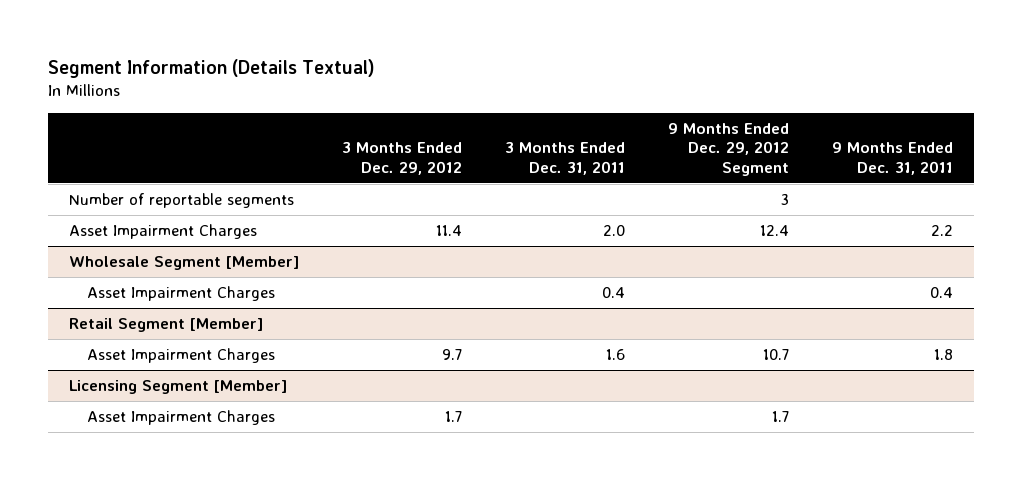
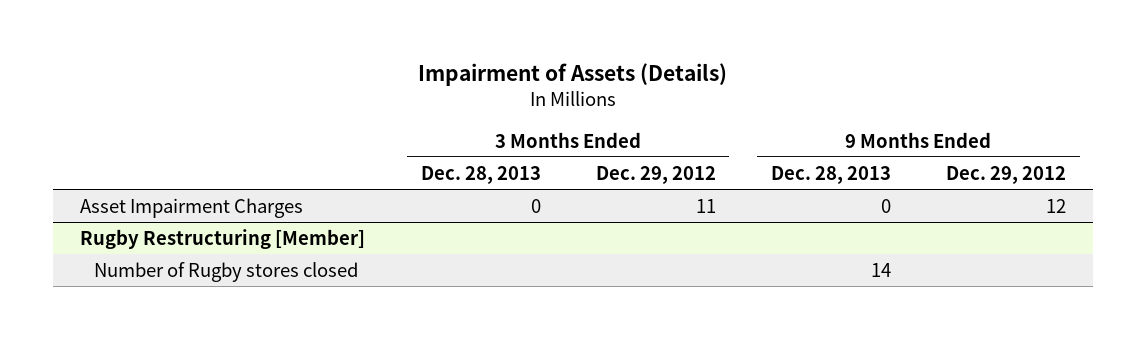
- Segment Information (Details Textual)
+ Impairment of Assets (Details)
- | 3 Months Ended Dec. 29, 2012 | 3 Months Ended Dec. 31, 2011 | 9 Months Ended Dec. 29, 2012 Segment | 9 Months Ended Dec. 31, 2011
+ | 3 Months Ended Dec. 28, 2013 | 3 Months Ended Dec. 29, 2012 | 9 Months Ended Dec. 28, 2013 | 9 Months Ended Dec. 29, 2012
- Number of reportable segments | | | 3 |
- Asset Impairment Charges | 11.4 | 2.0 | 12.4 | 2.2
- Wholesale Segment [Member]
- Asset Impairment Charges | | 0.4 | | 0.4
- Retail Segment [Member]
- Asset Impairment Charges | 9.7 | 1.6 | 10.7 | 1.8
- Licensing Segment [Member]
- Asset Impairment Charges | 1.7 | | 1.7 |
+ Asset Impairment Charges | 0 | 11 | 0 | 12
+ Rugby Restructuring [Member]
+ Number of Rugby stores closed | | | 14 |

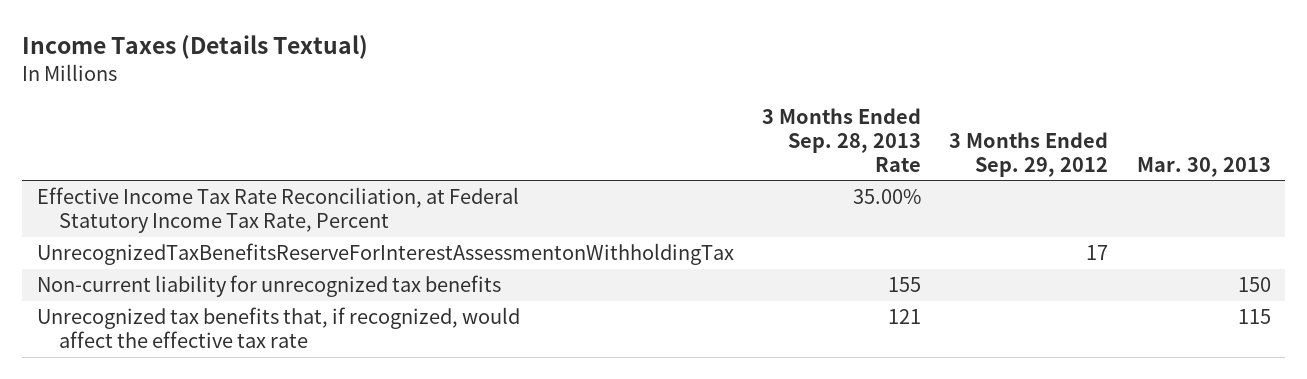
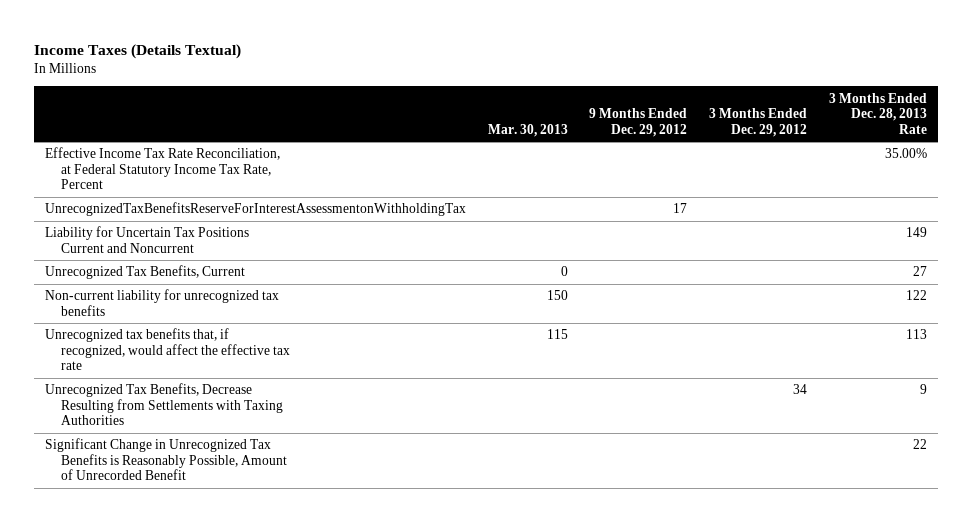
- | 3 Months Ended Sep. 28, 2013 Rate | 3 Months Ended Sep. 29, 2012 | Mar. 30, 2013
+ | Mar. 30, 2013 | 9 Months Ended Dec. 29, 2012 | 3 Months Ended Dec. 29, 2012 | 3 Months Ended Dec. 28, 2013 Rate
+ Liability for Uncertain Tax Positions Current and Noncurrent | | | | 149
+ Unrecognized Tax Benefits, Current | 0 | | | 27
+ Unrecognized Tax Benefits, Decrease Resulting from Settlements with Taxing Authorities | | | 34 | 9
+ Significant Change in Unrecognized Tax Benefits is Reasonably Possible, Amount of Unrecorded Benefit | | | | 22

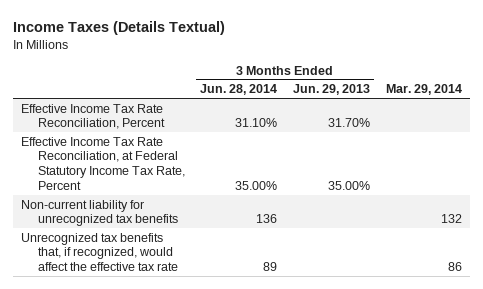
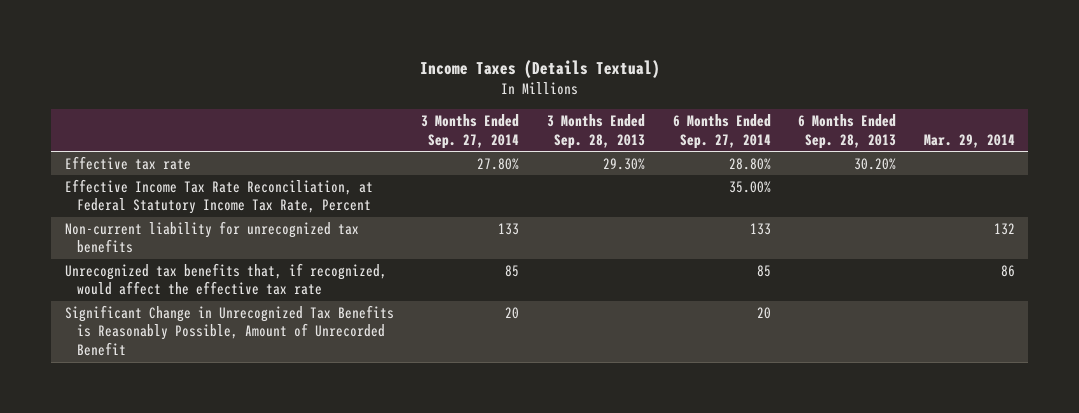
- | 3 Months Ended Jun. 28, 2014 | 3 Months Ended Jun. 29, 2013 | Mar. 29, 2014
+ | 3 Months Ended Sep. 27, 2014 | 3 Months Ended Sep. 28, 2013 | 6 Months Ended Sep. 27, 2014 | 6 Months Ended Sep. 28, 2013 | Mar. 29, 2014
- Effective Income Tax Rate Reconciliation, Percent | 31.10% | 31.70% |
+ Effective tax rate | 27.80% | 29.30% | 28.80% | 30.20% |
+ Significant Change in Unrecognized Tax Benefits is Reasonably Possible, Amount of Unrecorded Benefit | 20 | | 20 | |

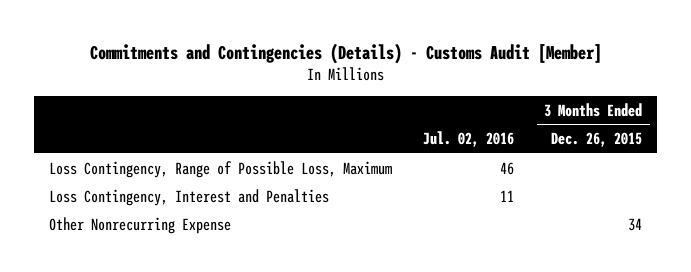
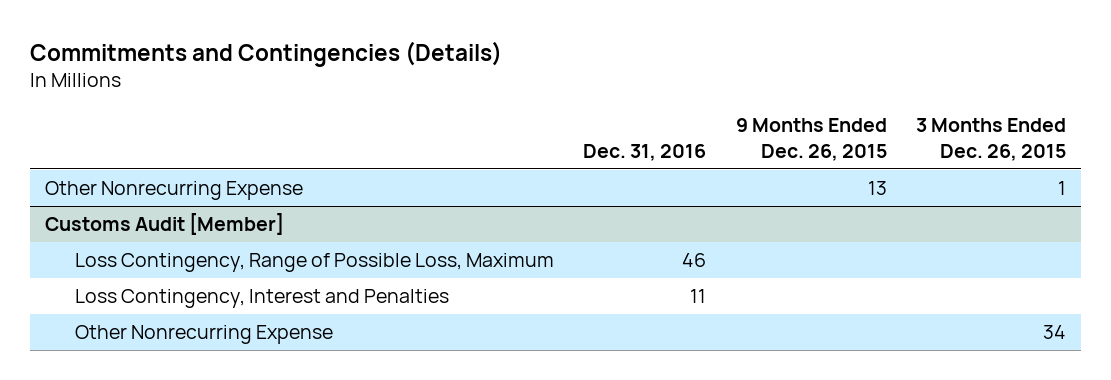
- Commitments and Contingencies (Details) - Customs Audit [Member]
+ Commitments and Contingencies (Details)
- | Jul. 02, 2016 | 3 Months Ended Dec. 26, 2015
+ | Dec. 31, 2016 | 9 Months Ended Dec. 26, 2015 | 3 Months Ended Dec. 26, 2015
- Loss Contingency, Range of Possible Loss, Maximum | 46 |
- Loss Contingency, Interest and Penalties | 11 |
- Other Nonrecurring Expense | | 34
+ Other Nonrecurring Expense | | 13 | 1
+ Customs Audit [Member]
+ Loss Contingency, Range of Possible Loss, Maximum | 46 | |
+ Loss Contingency, Interest and Penalties | 11 | |
+ Other Nonrecurring Expense | | | 34

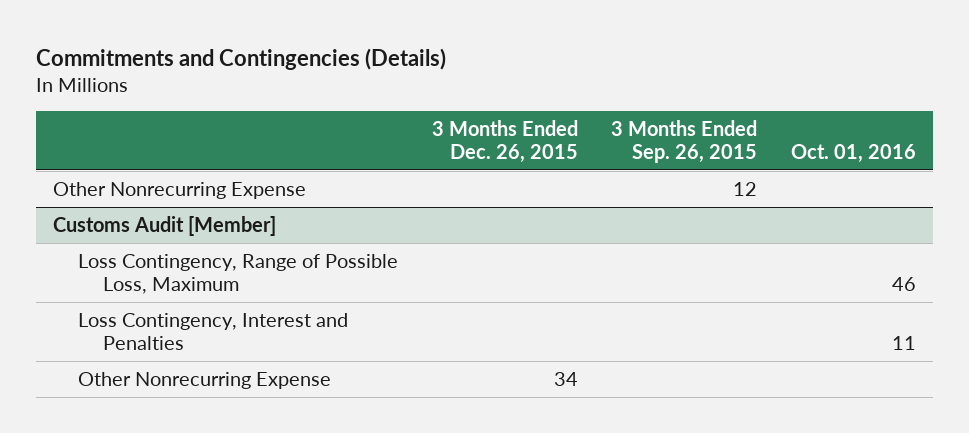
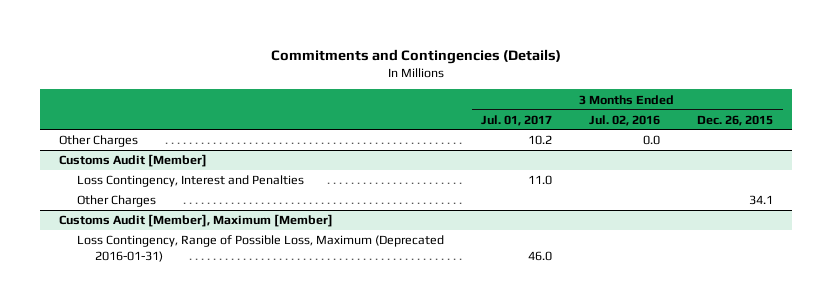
- | 3 Months Ended Dec. 26, 2015 | 3 Months Ended Sep. 26, 2015 | Oct. 01, 2016
+ | 3 Months Ended Jul. 01, 2017 | 3 Months Ended Jul. 02, 2016 | 3 Months Ended Dec. 26, 2015
- Other Nonrecurring Expense | | 12 |
+ Other Charges | 10.2 | 0.0 |
@ Customs Audit [Member]
- Loss Contingency, Range of Possible Loss, Maximum | | | 46
- Other Nonrecurring Expense | 34 | |
+ Other Charges | | | 34.1
+ Customs Audit [Member], Maximum [Member]
+ Loss Contingency, Range of Possible Loss, Maximum (Deprecated 2016-01-31) | 46.0 | |

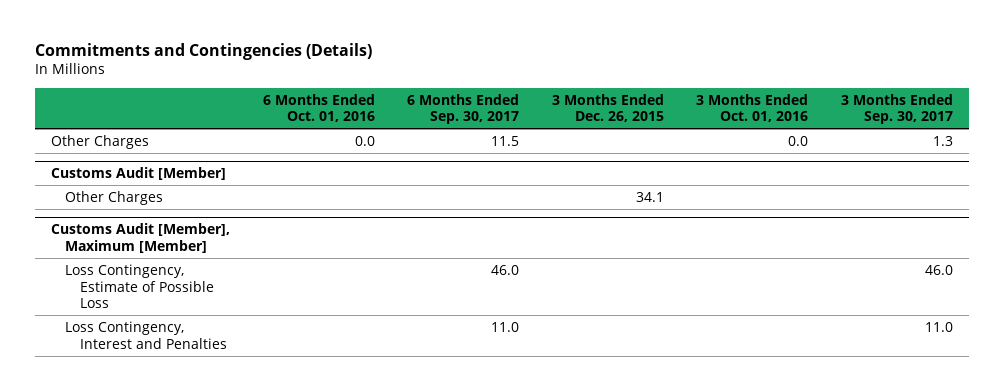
- | 3 Months Ended Jul. 01, 2017 | 3 Months Ended Jul. 02, 2016 | 3 Months Ended Dec. 26, 2015
+ | 6 Months Ended Oct. 01, 2016 | 6 Months Ended Sep. 30, 2017 | 3 Months Ended Dec. 26, 2015 | 3 Months Ended Oct. 01, 2016 | 3 Months Ended Sep. 30, 2017
@ Customs Audit [Member]
- Loss Contingency, Interest and Penalties | 11.0 | |
@ Customs Audit [Member], Maximum [Member]
- Loss Contingency, Range of Possible Loss, Maximum (Deprecated 2016-01-31) | 46.0 | |
+ Loss Contingency, Estimate of Possible Loss | | 46.0 | | | 46.0
+ Loss Contingency, Interest and Penalties | | 11.0 | | | 11.0

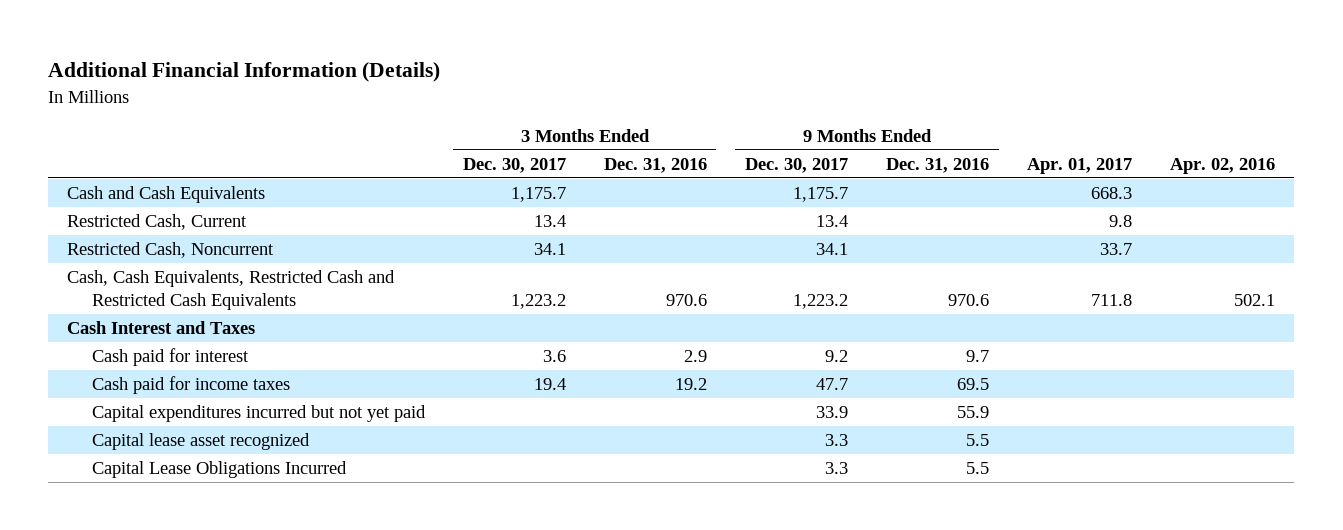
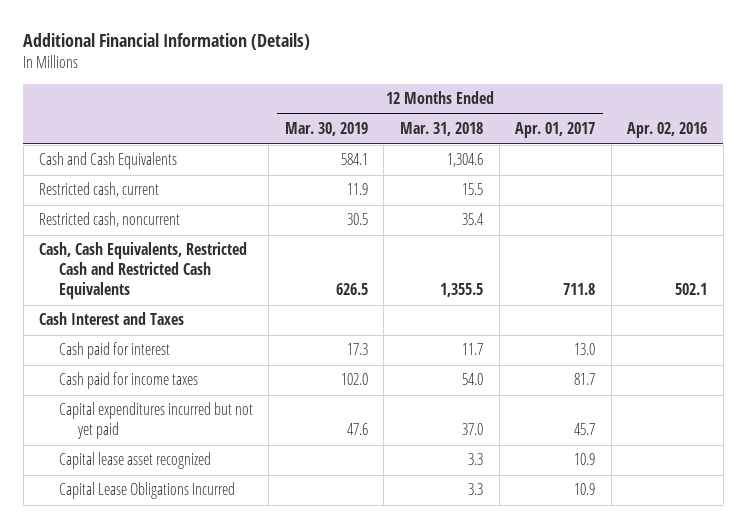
- | 3 Months Ended Dec. 30, 2017 | 3 Months Ended Dec. 31, 2016 | 9 Months Ended Dec. 30, 2017 | 9 Months Ended Dec. 31, 2016 | Apr. 01, 2017 | Apr. 02, 2016
+ | 12 Months Ended Mar. 30, 2019 | 12 Months Ended Mar. 31, 2018 | 12 Months Ended Apr. 01, 2017 | Apr. 02, 2016
- Restricted Cash, Current | 13.4 | | 13.4 | | 9.8 |
- Restricted Cash, Noncurrent | 34.1 | | 34.1 | | 33.7 |
+ Restricted cash, current | 11.9 | 15.5 | |
+ Restricted cash, noncurrent | 30.5 | 35.4 | |

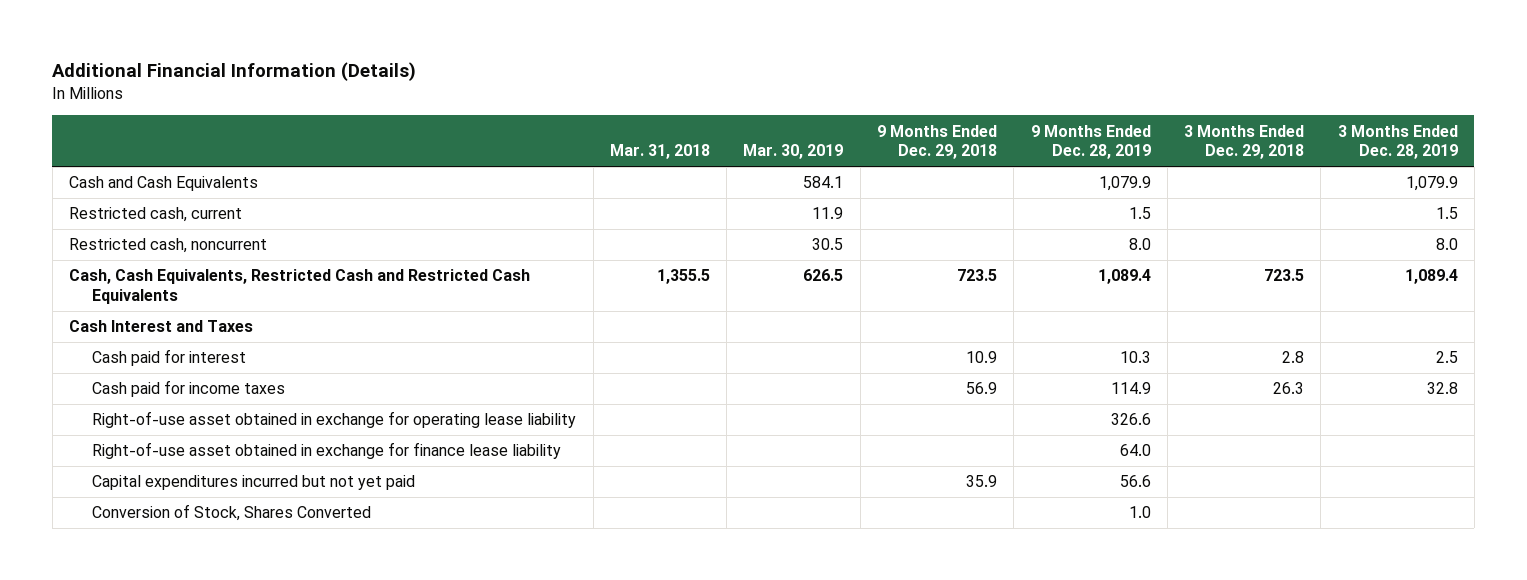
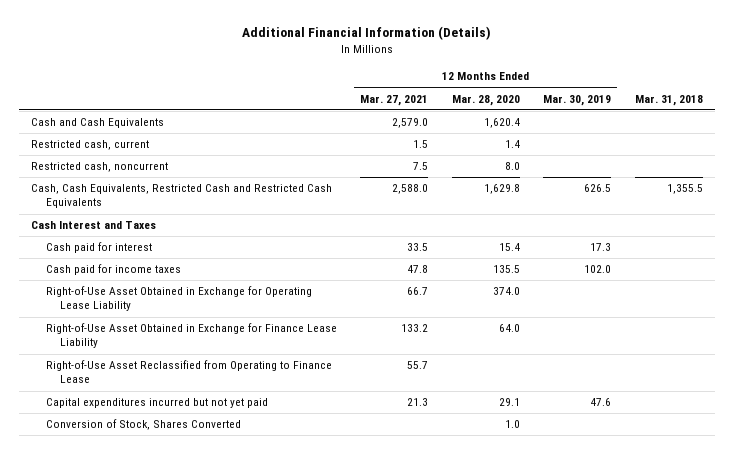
- | Mar. 31, 2018 | Mar. 30, 2019 | 9 Months Ended Dec. 29, 2018 | 9 Months Ended Dec. 28, 2019 | 3 Months Ended Dec. 29, 2018 | 3 Months Ended Dec. 28, 2019
+ | 12 Months Ended Mar. 27, 2021 | 12 Months Ended Mar. 28, 2020 | 12 Months Ended Mar. 30, 2019 | Mar. 31, 2018
- Right-of-use asset obtained in exchange for operating lease liability | | | | 326.6 | |
- Right-of-use asset obtained in exchange for finance lease liability | | | | 64.0 | |
+ Right-of-Use Asset Obtained in Exchange for Operating Lease Liability | 66.7 | 374.0 | |
+ Right-of-Use Asset Obtained in Exchange for Finance Lease Liability | 133.2 | 64.0 | |
+ Right-of-Use Asset Reclassified from Operating to Finance Lease | 55.7 | | |

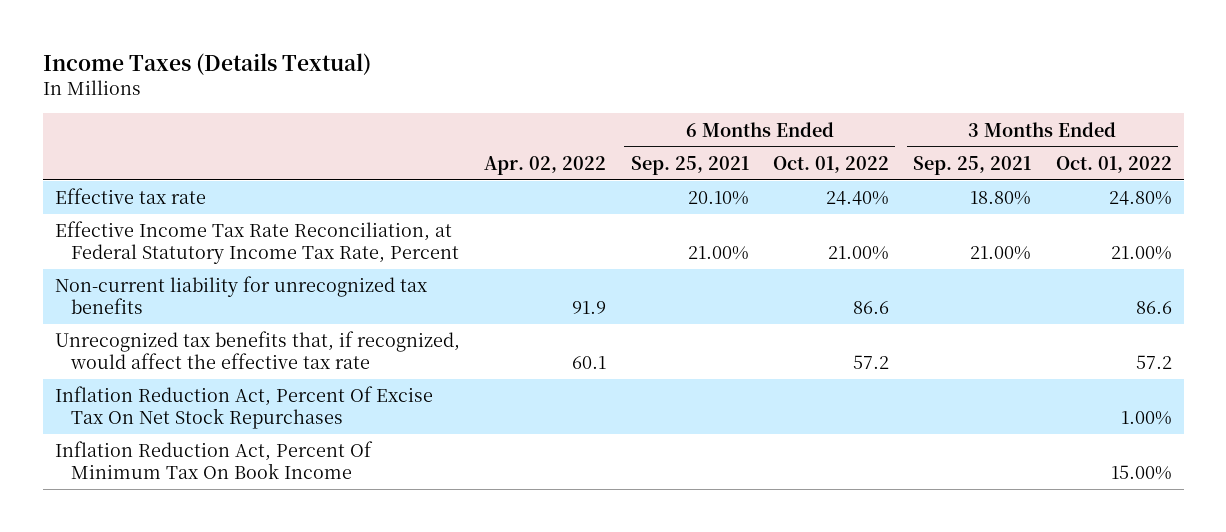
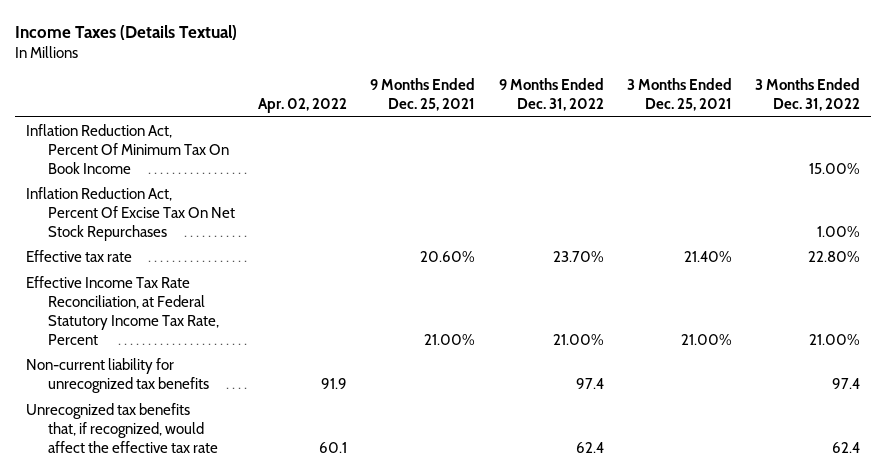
- | Apr. 02, 2022 | 6 Months Ended Sep. 25, 2021 | 6 Months Ended Oct. 01, 2022 | 3 Months Ended Sep. 25, 2021 | 3 Months Ended Oct. 01, 2022
+ | Apr. 02, 2022 | 9 Months Ended Dec. 25, 2021 | 9 Months Ended Dec. 31, 2022 | 3 Months Ended Dec. 25, 2021 | 3 Months Ended Dec. 31, 2022
moved up: Inflation Reduction Act, Percent Of Minimum Tax On Book Income | | | | | 15.00%
moved up: Inflation Reduction Act, Percent Of Excise Tax On Net Stock Repurchases | | | | | 1.00%

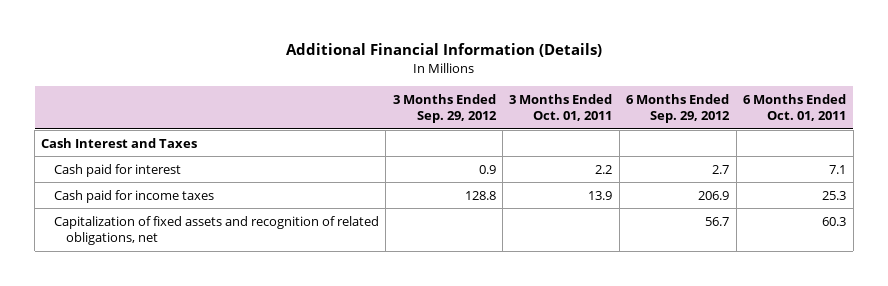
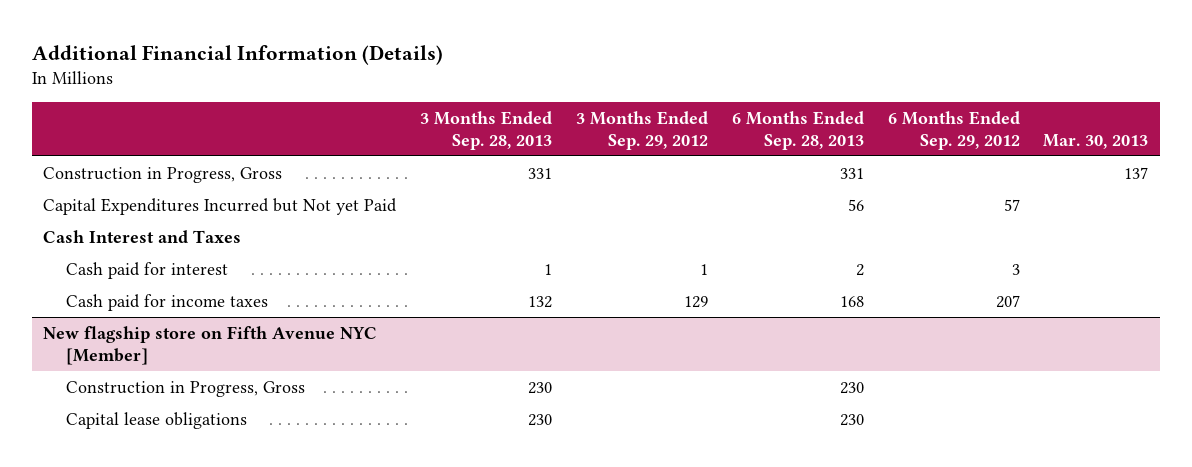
- | 3 Months Ended Sep. 29, 2012 | 3 Months Ended Oct. 01, 2011 | 6 Months Ended Sep. 29, 2012 | 6 Months Ended Oct. 01, 2011
+ | 3 Months Ended Sep. 28, 2013 | 3 Months Ended Sep. 29, 2012 | 6 Months Ended Sep. 28, 2013 | 6 Months Ended Sep. 29, 2012 | Mar. 30, 2013
+ Construction in Progress, Gross | 331 | | 331 | | 137
+ Capital Expenditures Incurred but Not yet Paid | | | 56 | 57 |
- Cash paid for interest | 0.9 | 2.2 | 2.7 | 7.1
- Cash paid for income taxes | 128.8 | 13.9 | 206.9 | 25.3
- Capitalization of fixed assets and recognition of related obligations, net | | | 56.7 | 60.3
+ Cash paid for interest | 1 | 1 | 2 | 3 |
+ Cash paid for income taxes | 132 | 129 | 168 | 207 |
+ New flagship store on Fifth Avenue NYC [Member]
+ Construction in Progress, Gross | 230 | | 230 | |
+ Capital lease obligations | 230 | | 230 | |

